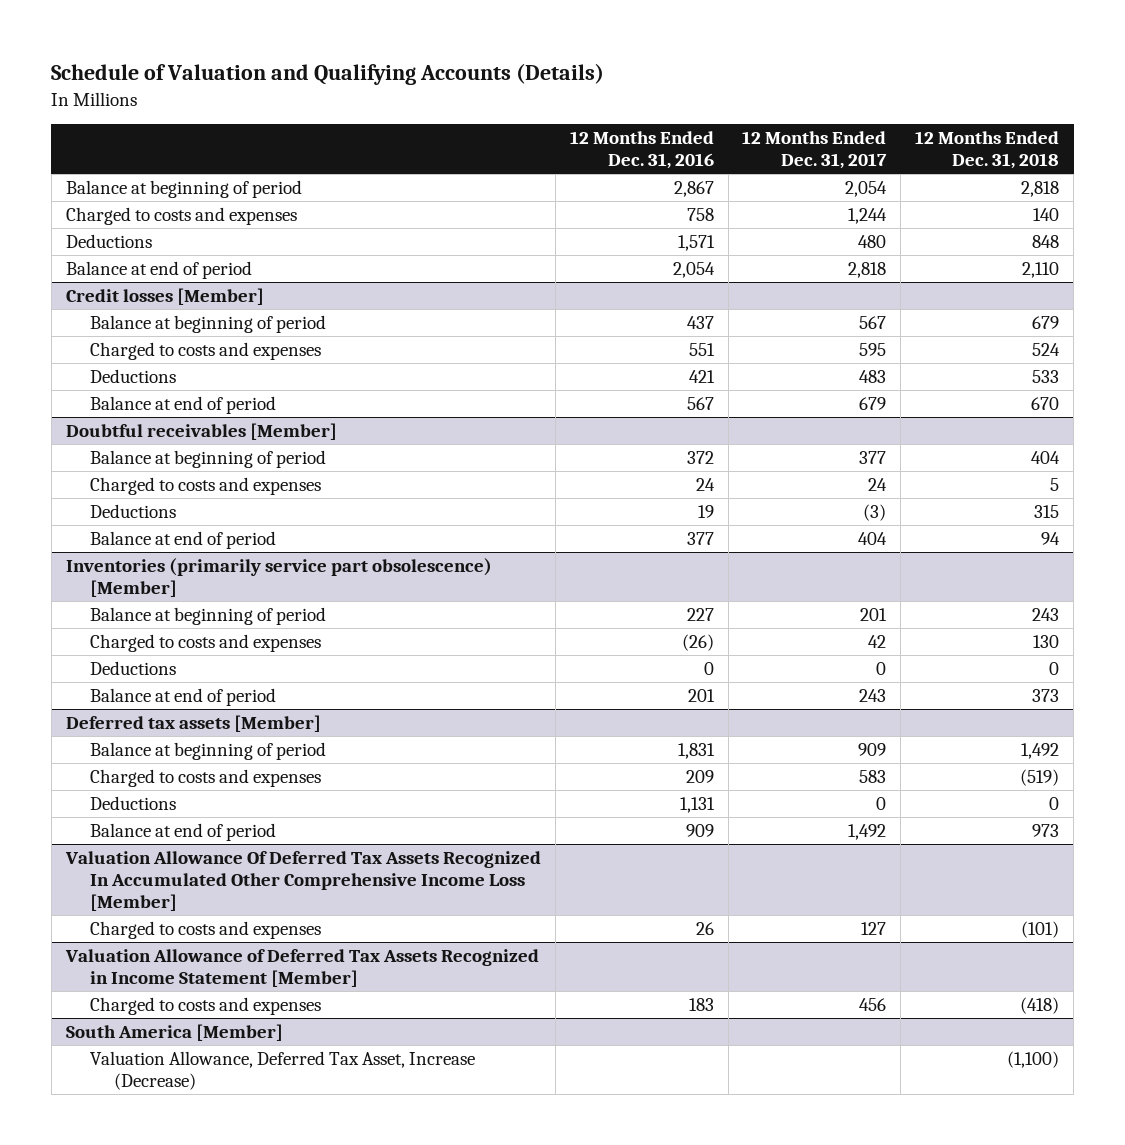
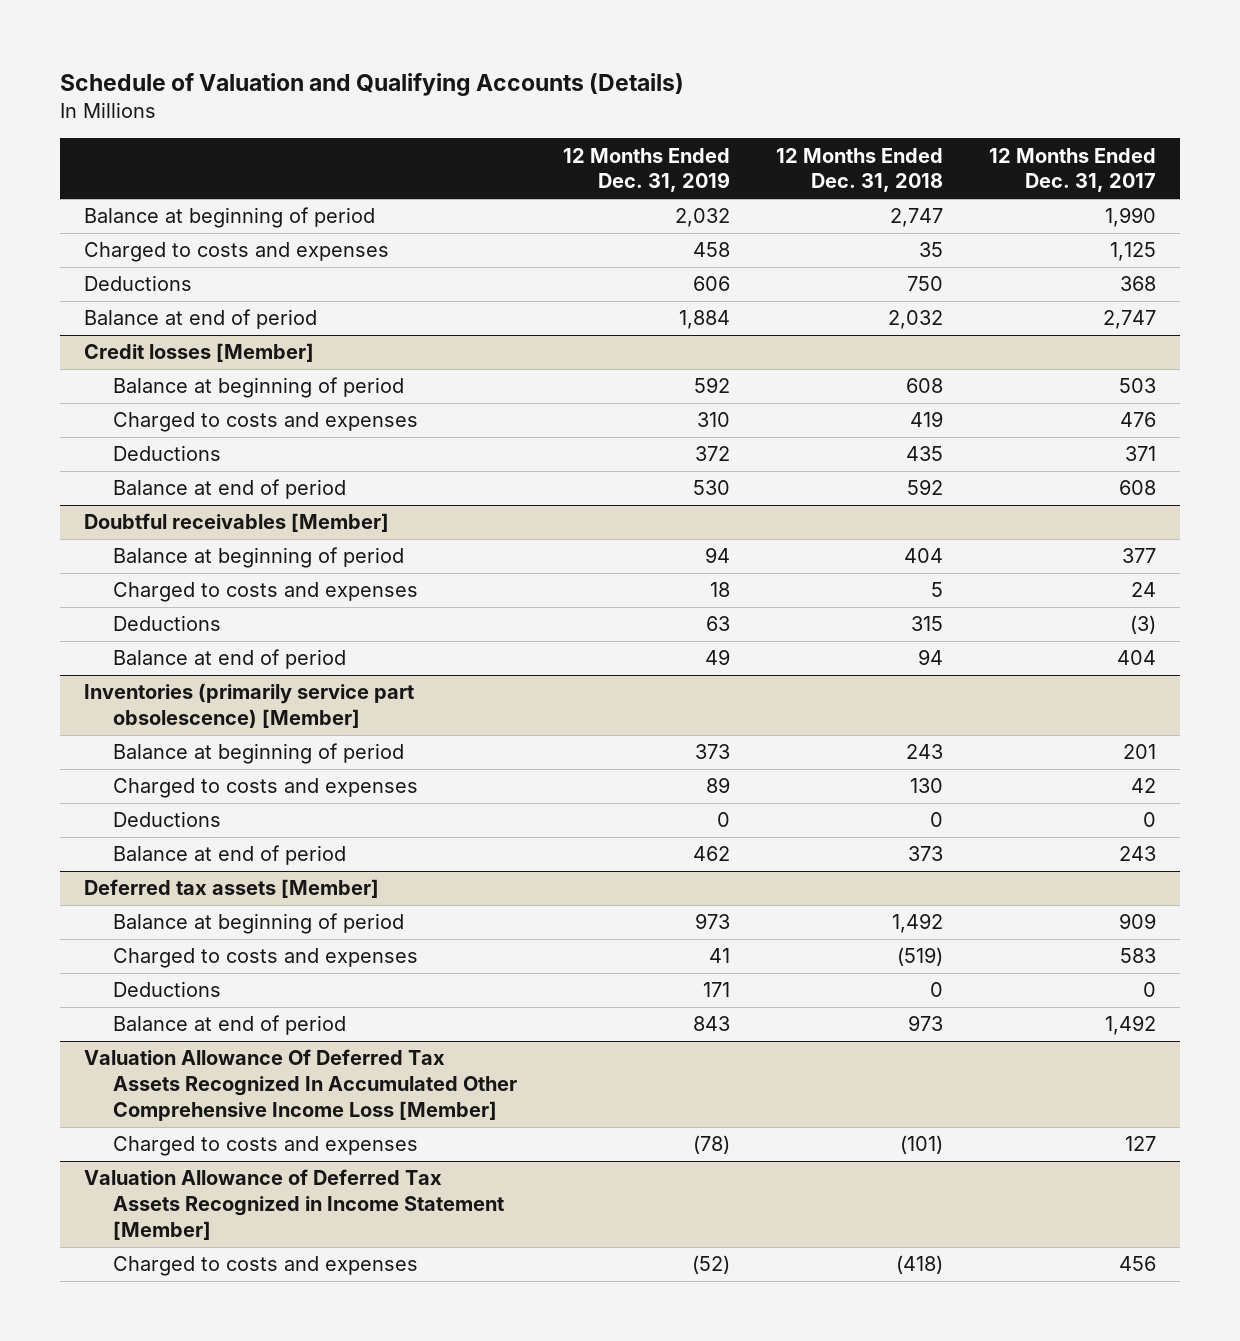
- | 12 Months Ended Dec. 31, 2016 | 12 Months Ended Dec. 31, 2017 | 12 Months Ended Dec. 31, 2018
+ | 12 Months Ended Dec. 31, 2019 | 12 Months Ended Dec. 31, 2018 | 12 Months Ended Dec. 31, 2017
- Balance at beginning of period | 2,867 | 2,054 | 2,818
- Charged to costs and expenses | 758 | 1,244 | 140
- Deductions | 1,571 | 480 | 848
- Balance at end of period | 2,054 | 2,818 | 2,110
+ Balance at beginning of period | 2,032 | 2,747 | 1,990
+ Charged to costs and expenses | 458 | 35 | 1,125
+ Deductions | 606 | 750 | 368
+ Balance at end of period | 1,884 | 2,032 | 2,747
@ Credit losses [Member]
- Balance at beginning of period | 437 | 567 | 679
- Charged to costs and expenses | 551 | 595 | 524
- Deductions | 421 | 483 | 533
- Balance at end of period | 567 | 679 | 670
+ Balance at beginning of period | 592 | 608 | 503
+ Charged to costs and expenses | 310 | 419 | 476
+ Deductions | 372 | 435 | 371
+ Balance at end of period | 530 | 592 | 608
- South America [Member]
- Valuation Allowance, Deferred Tax Asset, Increase (Decrease) | | | (1,100)

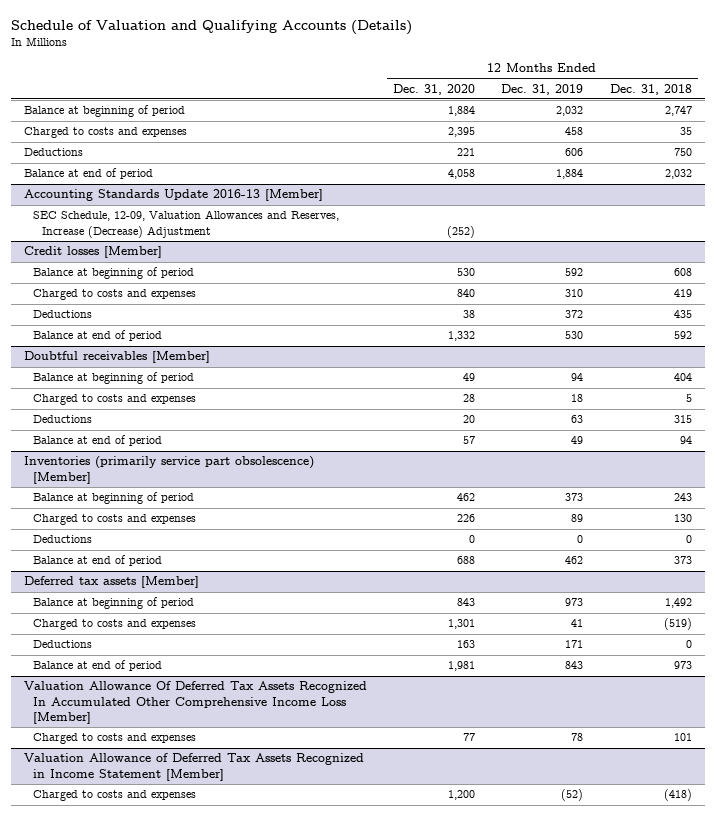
- | 12 Months Ended Dec. 31, 2019 | 12 Months Ended Dec. 31, 2018 | 12 Months Ended Dec. 31, 2017
+ | 12 Months Ended Dec. 31, 2020 | 12 Months Ended Dec. 31, 2019 | 12 Months Ended Dec. 31, 2018
+ Accounting Standards Update 2016-13 [Member]
+ SEC Schedule, 12-09, Valuation Allowances and Reserves, Increase (Decrease) Adjustment | (252) | |
@ Valuation Allowance Of Deferred Tax Assets Recognized In Accumulated Other Comprehensive Income Loss [Member]
- Charged to costs and expenses | (78) | (101) | 127
+ Charged to costs and expenses | 77 | 78 | 101

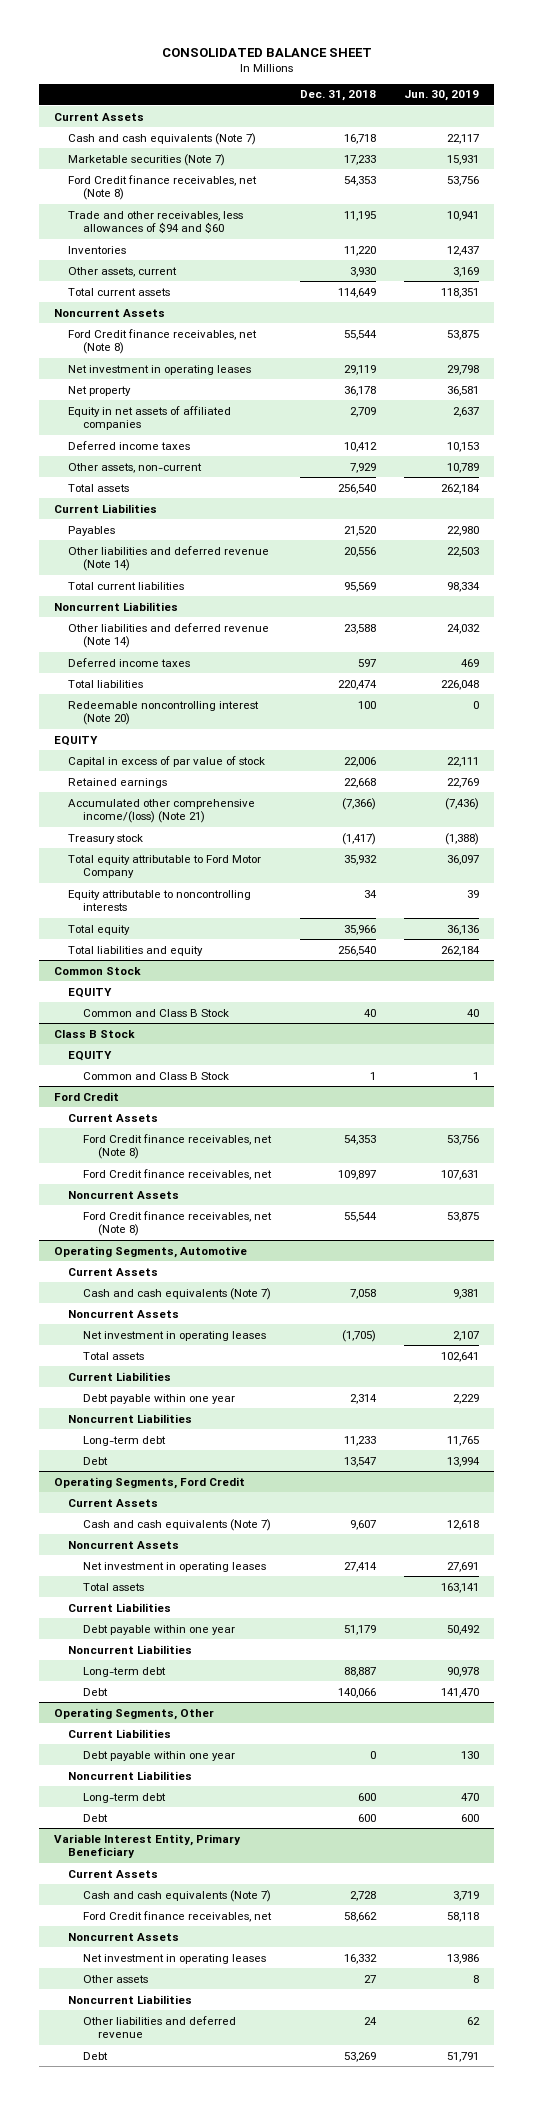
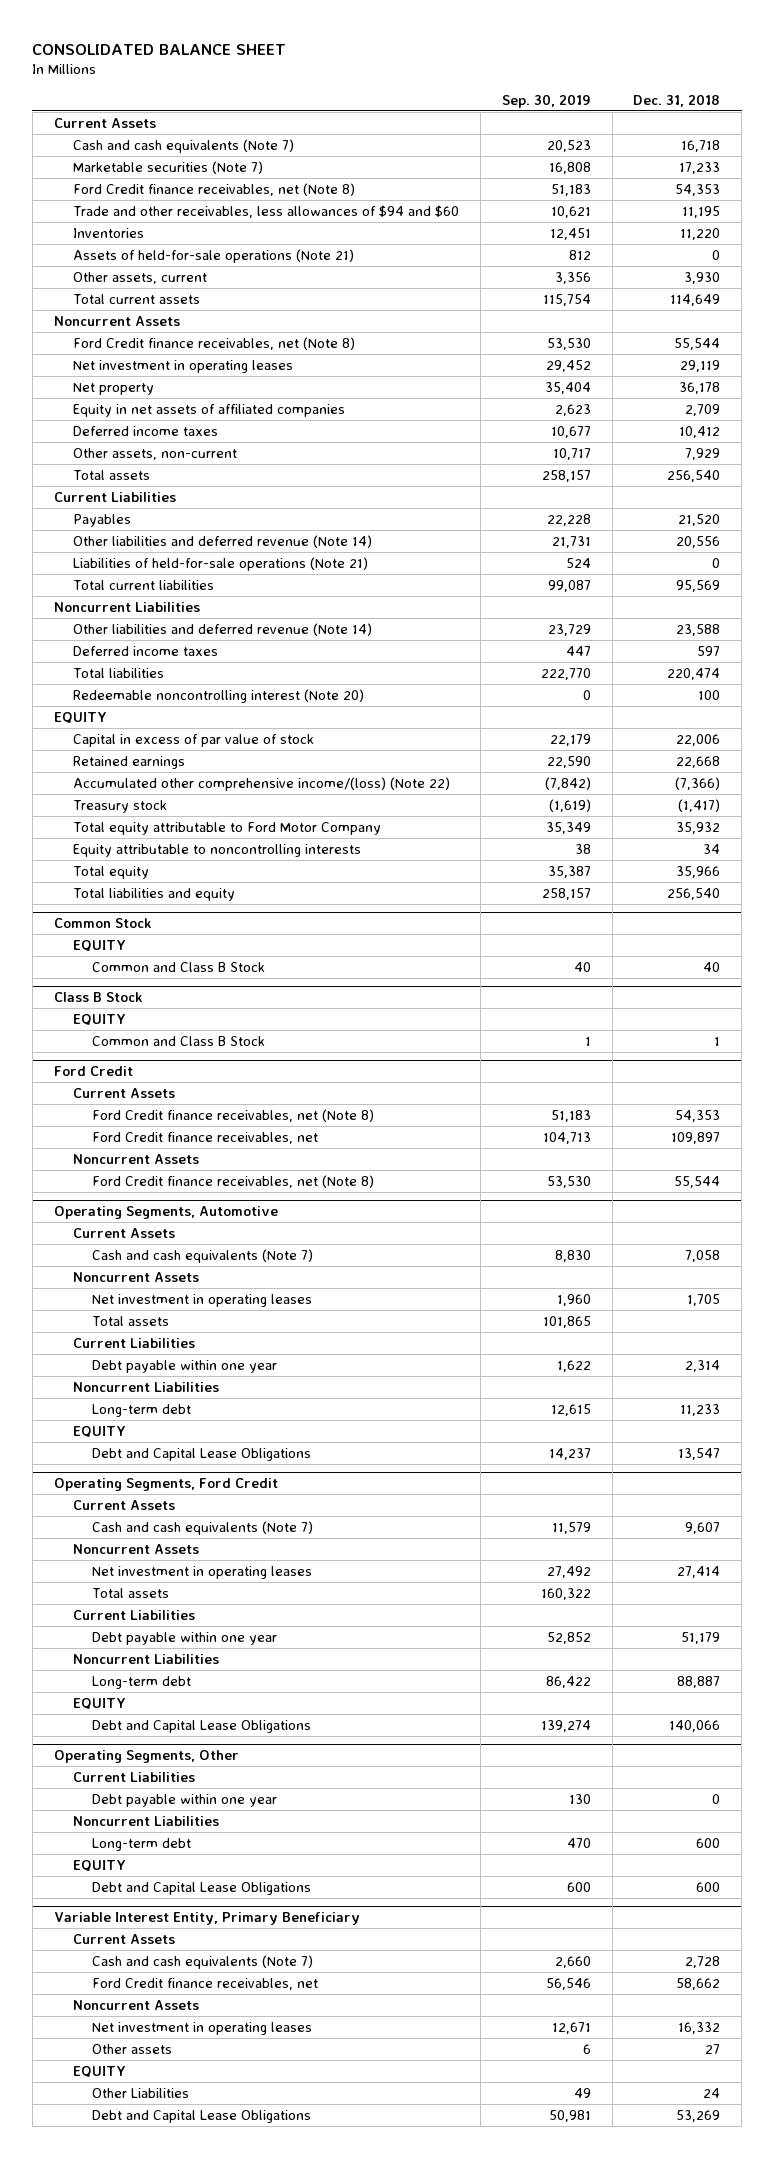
- | Dec. 31, 2018 | Jun. 30, 2019
+ | Sep. 30, 2019 | Dec. 31, 2018
+ Assets of held-for-sale operations (Note 21) | 812 | 0
+ Liabilities of held-for-sale operations (Note 21) | 524 | 0
- Accumulated other comprehensive income/(loss) (Note 21) | (7,366) | (7,436)
+ Accumulated other comprehensive income/(loss) (Note 22) | (7,842) | (7,366)
@ Operating Segments, Automotive
- Net investment in operating leases | (1,705) | 2,107
+ Net investment in operating leases | 1,960 | 1,705
- Debt | 13,547 | 13,994
+ EQUITY
+ Debt and Capital Lease Obligations | 14,237 | 13,547
@ Operating Segments, Ford Credit
- Debt | 140,066 | 141,470
+ EQUITY
+ Debt and Capital Lease Obligations | 139,274 | 140,066
@ Operating Segments, Other
- Debt | 600 | 600
+ EQUITY
+ Debt and Capital Lease Obligations | 600 | 600
@ Variable Interest Entity, Primary Beneficiary
- Noncurrent Liabilities
- Other liabilities and deferred revenue | 24 | 62
- Debt | 53,269 | 51,791
+ EQUITY
+ Other Liabilities | 49 | 24
+ Debt and Capital Lease Obligations | 50,981 | 53,269

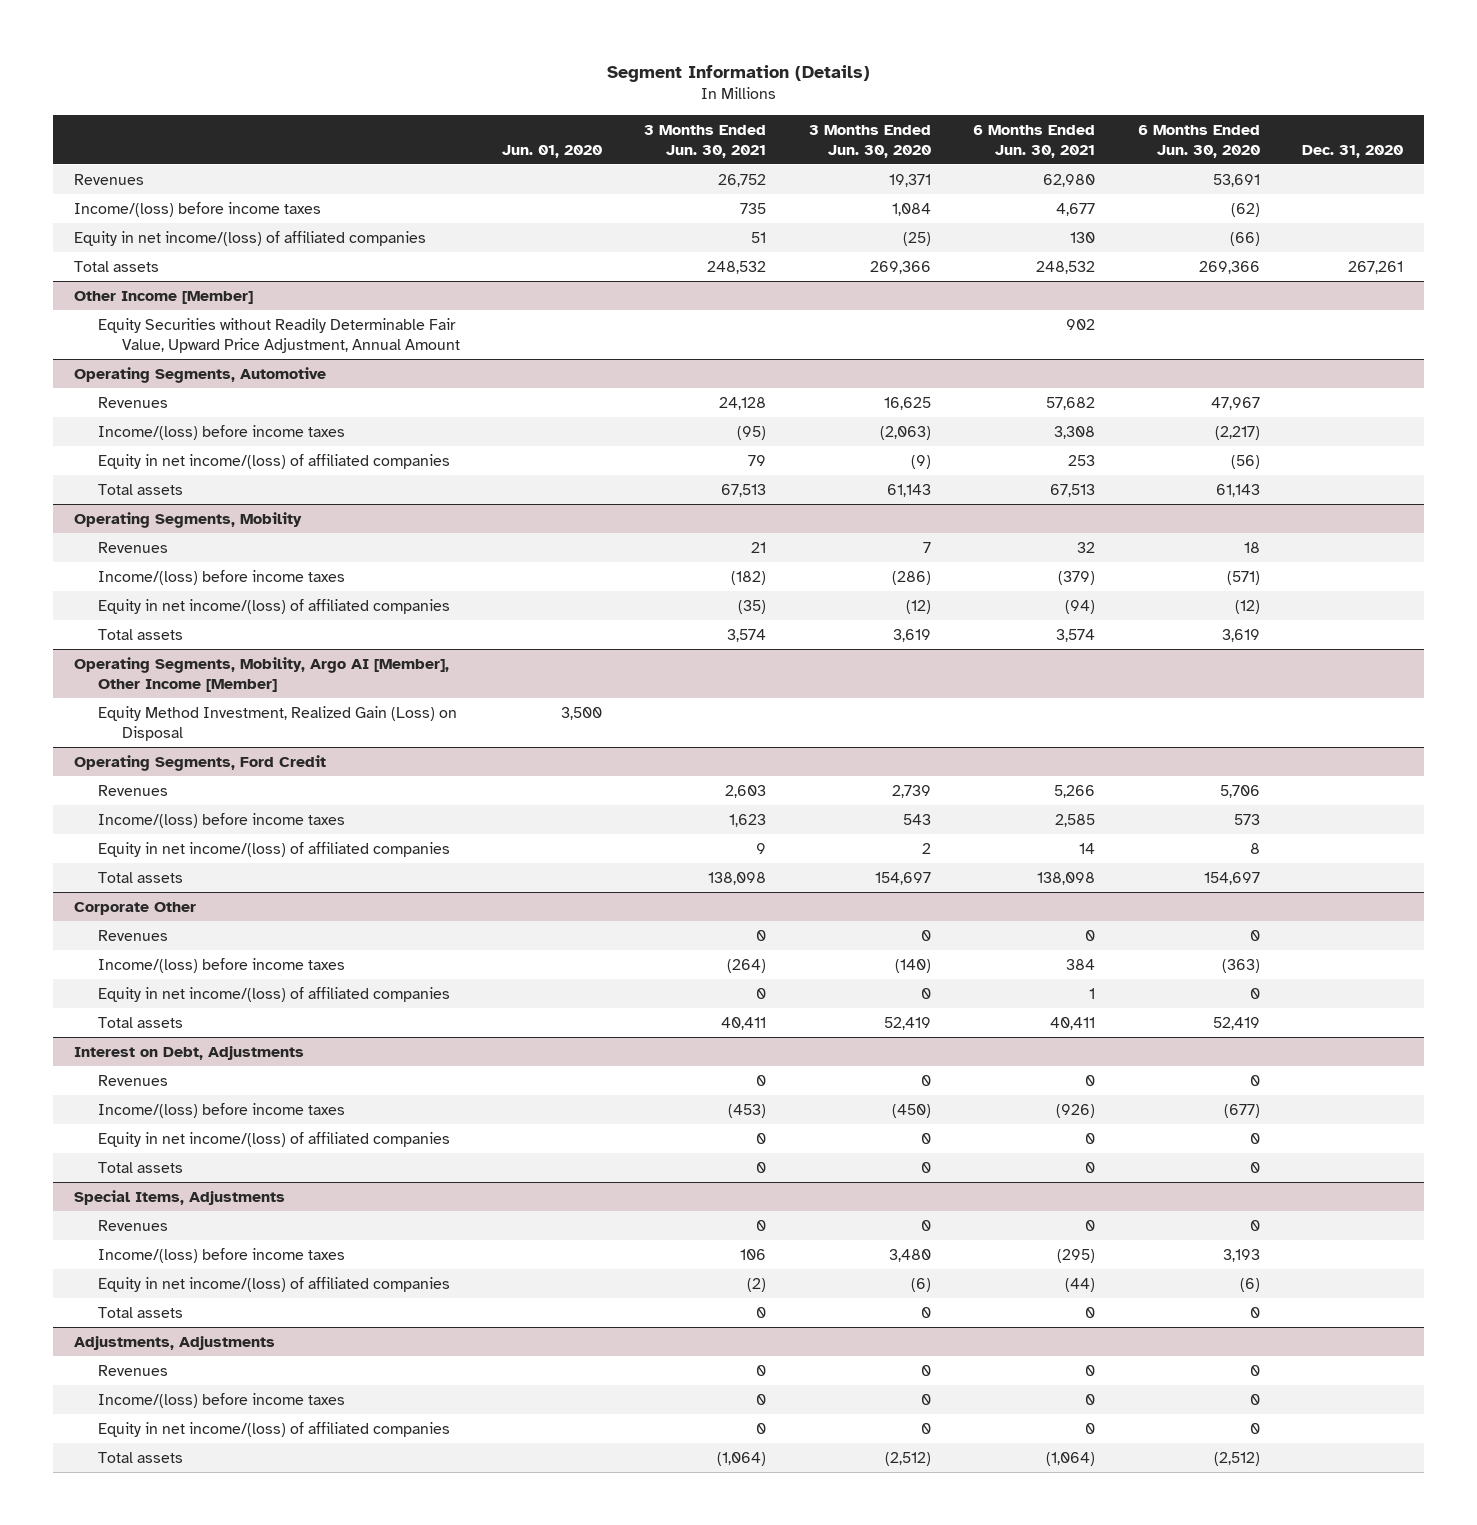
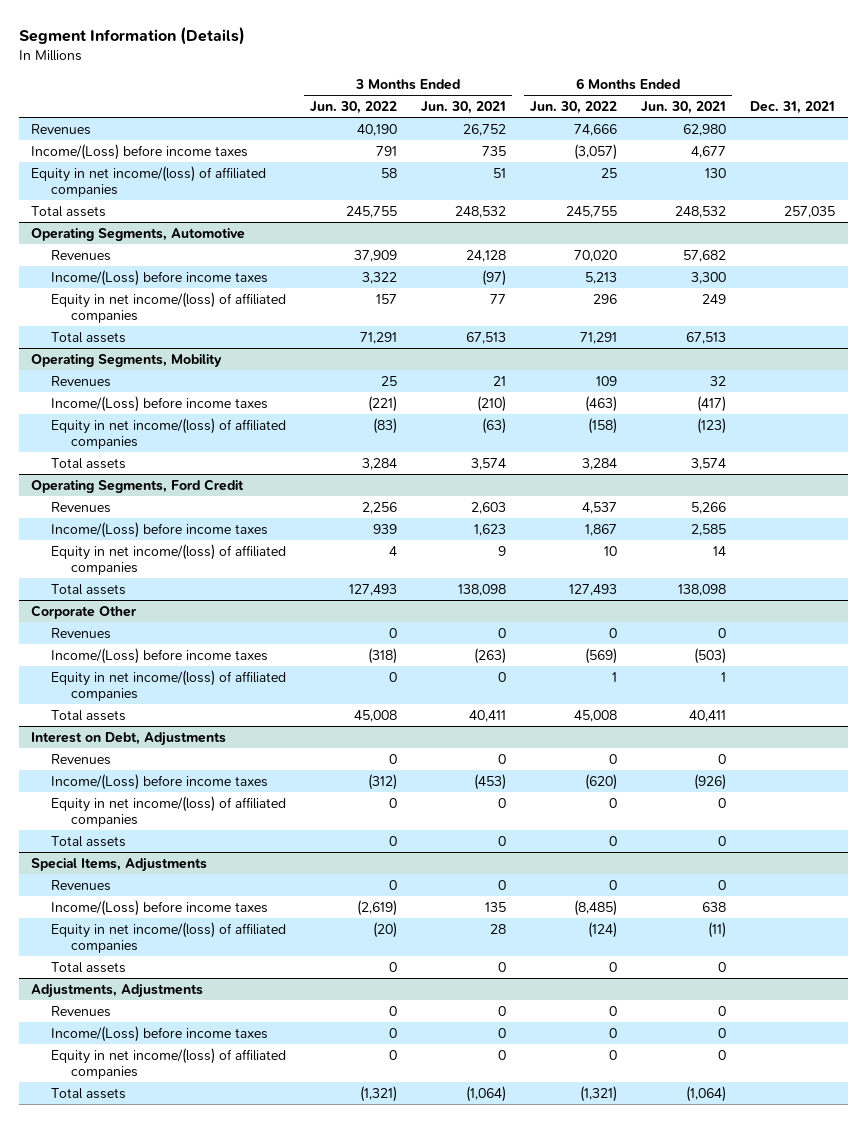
- | Jun. 01, 2020 | 3 Months Ended Jun. 30, 2021 | 3 Months Ended Jun. 30, 2020 | 6 Months Ended Jun. 30, 2021 | 6 Months Ended Jun. 30, 2020 | Dec. 31, 2020
+ | 3 Months Ended Jun. 30, 2022 | 3 Months Ended Jun. 30, 2021 | 6 Months Ended Jun. 30, 2022 | 6 Months Ended Jun. 30, 2021 | Dec. 31, 2021
- Income/(loss) before income taxes | | 735 | 1,084 | 4,677 | (62) |
+ Income/(Loss) before income taxes | 791 | 735 | (3,057) | 4,677 |
- Other Income [Member]
- Equity Securities without Readily Determinable Fair Value, Upward Price Adjustment, Annual Amount | | | | 902 | |
@ Operating Segments, Automotive
- Income/(loss) before income taxes | | (95) | (2,063) | 3,308 | (2,217) |
- Equity in net income/(loss) of affiliated companies | | 79 | (9) | 253 | (56) |
+ Income/(Loss) before income taxes | 3,322 | (97) | 5,213 | 3,300 |
+ Equity in net income/(loss) of affiliated companies | 157 | 77 | 296 | 249 |
@ Operating Segments, Mobility
- Income/(loss) before income taxes | | (182) | (286) | (379) | (571) |
- Equity in net income/(loss) of affiliated companies | | (35) | (12) | (94) | (12) |
+ Income/(Loss) before income taxes | (221) | (210) | (463) | (417) |
+ Equity in net income/(loss) of affiliated companies | (83) | (63) | (158) | (123) |
- Operating Segments, Mobility, Argo AI [Member], Other Income [Member]
- Equity Method Investment, Realized Gain (Loss) on Disposal | 3,500 | | | | |
@ Operating Segments, Ford Credit
- Income/(loss) before income taxes | | 1,623 | 543 | 2,585 | 573 |
+ Income/(Loss) before income taxes | 939 | 1,623 | 1,867 | 2,585 |
@ Corporate Other
- Income/(loss) before income taxes | | (264) | (140) | 384 | (363) |
+ Income/(Loss) before income taxes | (318) | (263) | (569) | (503) |
@ Interest on Debt, Adjustments
- Income/(loss) before income taxes | | (453) | (450) | (926) | (677) |
+ Income/(Loss) before income taxes | (312) | (453) | (620) | (926) |
@ Special Items, Adjustments
- Income/(loss) before income taxes | | 106 | 3,480 | (295) | 3,193 |
- Equity in net income/(loss) of affiliated companies | | (2) | (6) | (44) | (6) |
+ Income/(Loss) before income taxes | (2,619) | 135 | (8,485) | 638 |
+ Equity in net income/(loss) of affiliated companies | (20) | 28 | (124) | (11) |
@ Adjustments, Adjustments
- Income/(loss) before income taxes | | 0 | 0 | 0 | 0 |
+ Income/(Loss) before income taxes | 0 | 0 | 0 | 0 |

